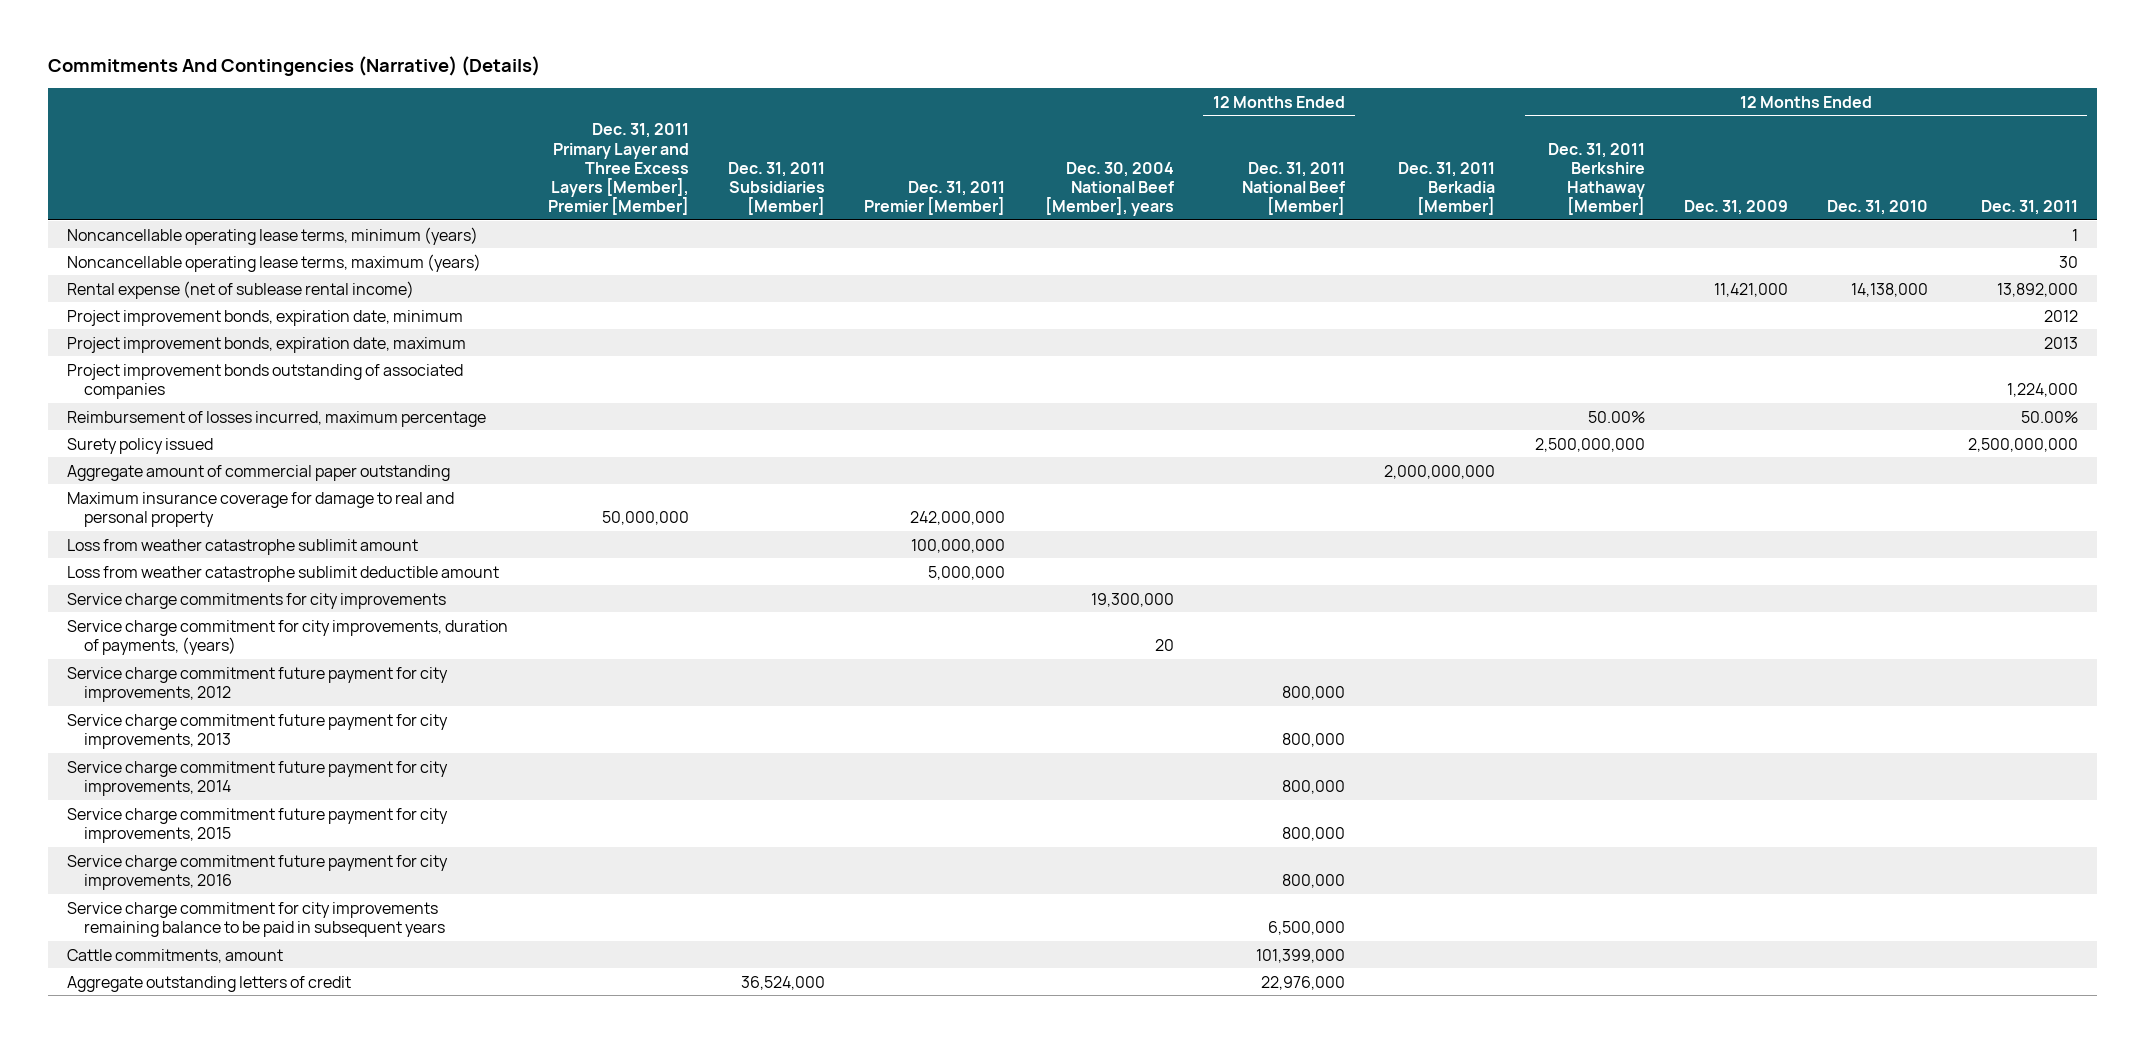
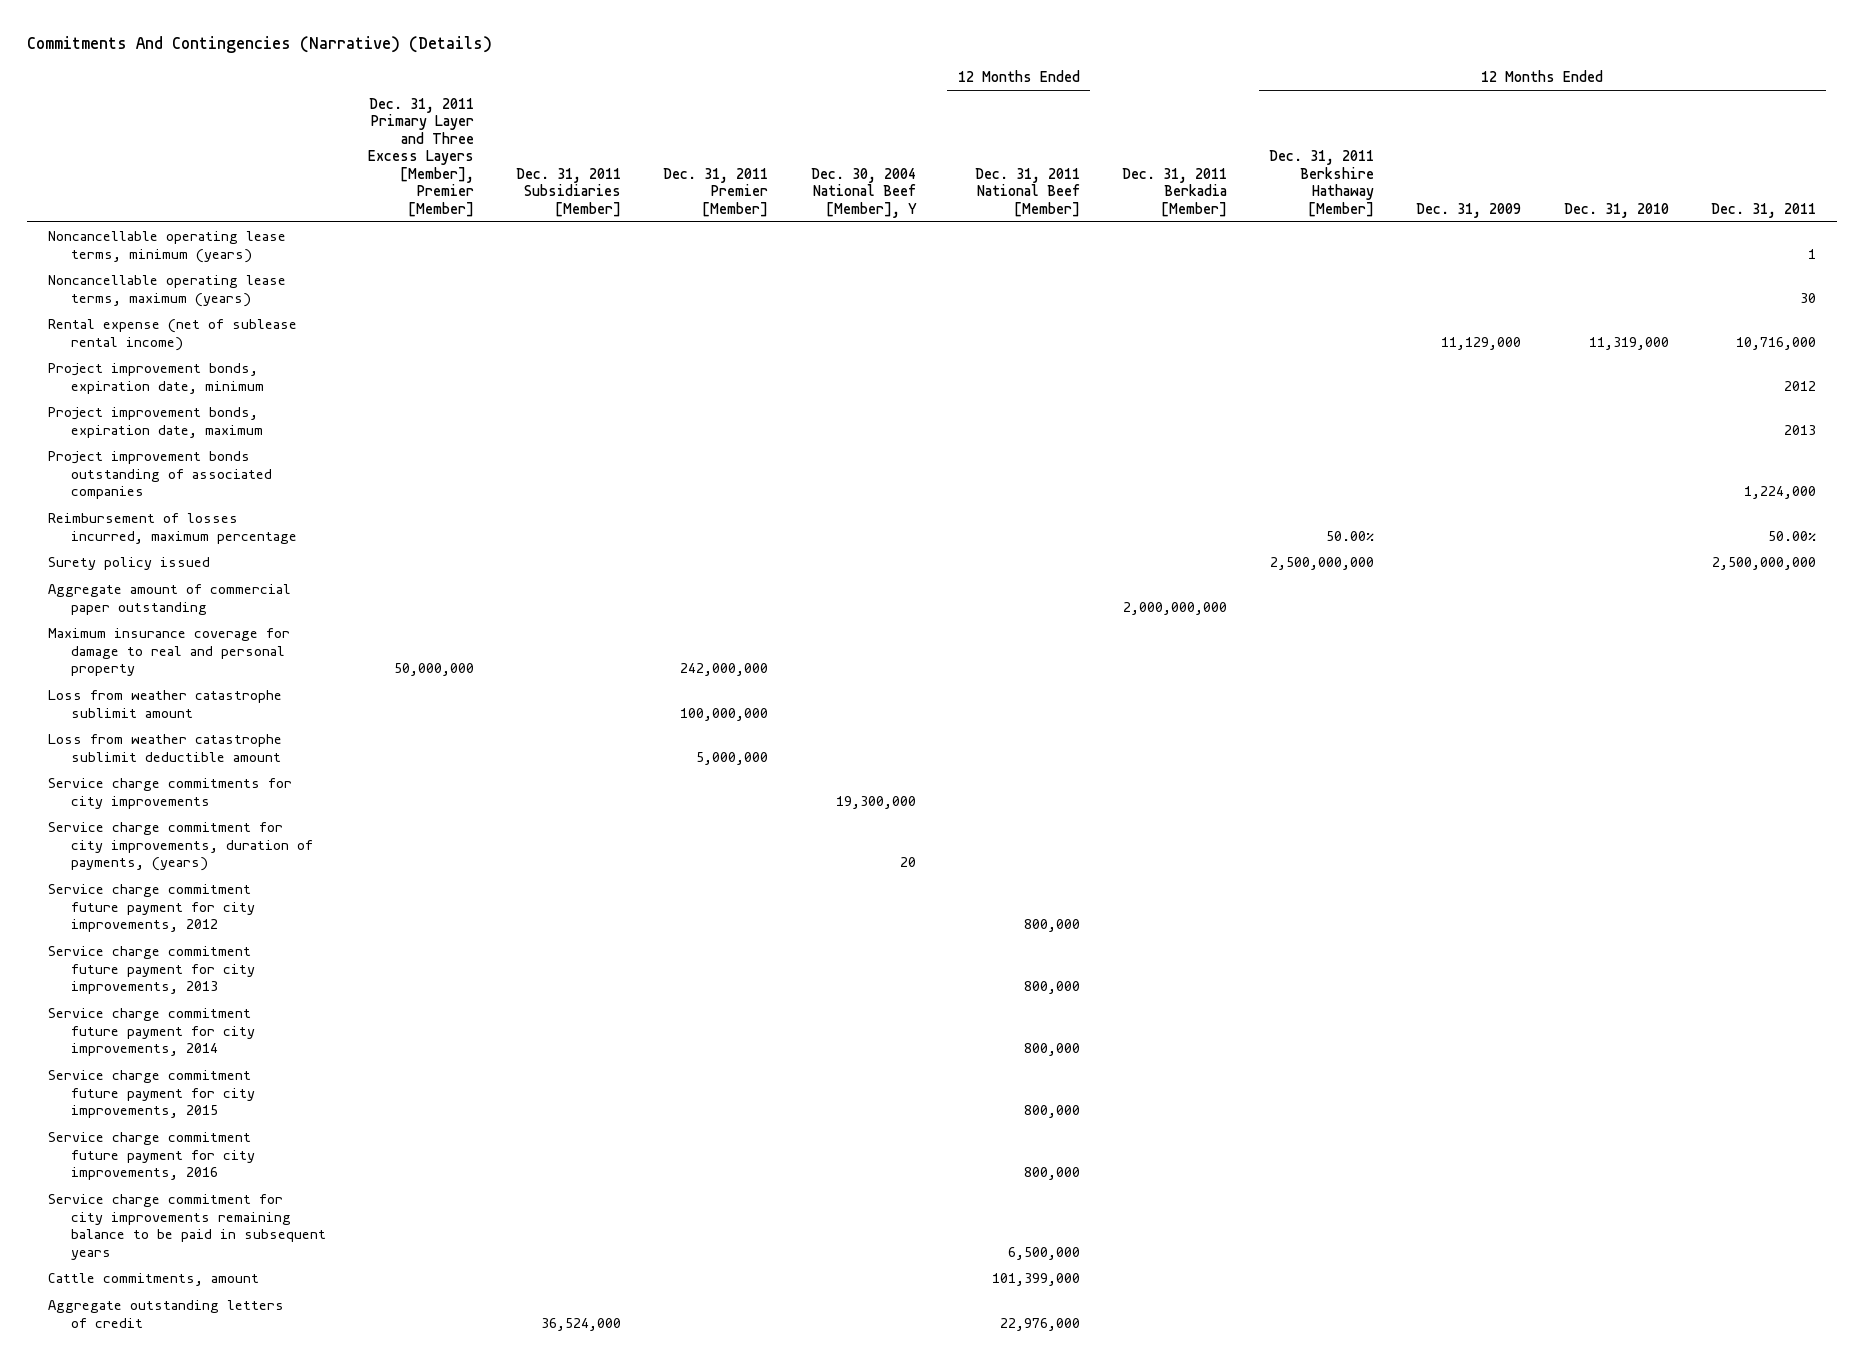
- | Dec. 31, 2011 Primary Layer and Three Excess Layers [Member], Premier [Member] | Dec. 31, 2011 Subsidiaries [Member] | Dec. 31, 2011 Premier [Member] | Dec. 30, 2004 National Beef [Member], years | 12 Months Ended Dec. 31, 2011 National Beef [Member] | Dec. 31, 2011 Berkadia [Member] | 12 Months Ended Dec. 31, 2011 Berkshire Hathaway [Member] | 12 Months Ended Dec. 31, 2009 | 12 Months Ended Dec. 31, 2010 | 12 Months Ended Dec. 31, 2011
+ | Dec. 31, 2011 Primary Layer and Three Excess Layers [Member], Premier [Member] | Dec. 31, 2011 Subsidiaries [Member] | Dec. 31, 2011 Premier [Member] | Dec. 30, 2004 National Beef [Member], Y | 12 Months Ended Dec. 31, 2011 National Beef [Member] | Dec. 31, 2011 Berkadia [Member] | 12 Months Ended Dec. 31, 2011 Berkshire Hathaway [Member] | 12 Months Ended Dec. 31, 2009 | 12 Months Ended Dec. 31, 2010 | 12 Months Ended Dec. 31, 2011
- Rental expense (net of sublease rental income) | | | | | | | | 11,421,000 | 14,138,000 | 13,892,000
+ Rental expense (net of sublease rental income) | | | | | | | | 11,129,000 | 11,319,000 | 10,716,000

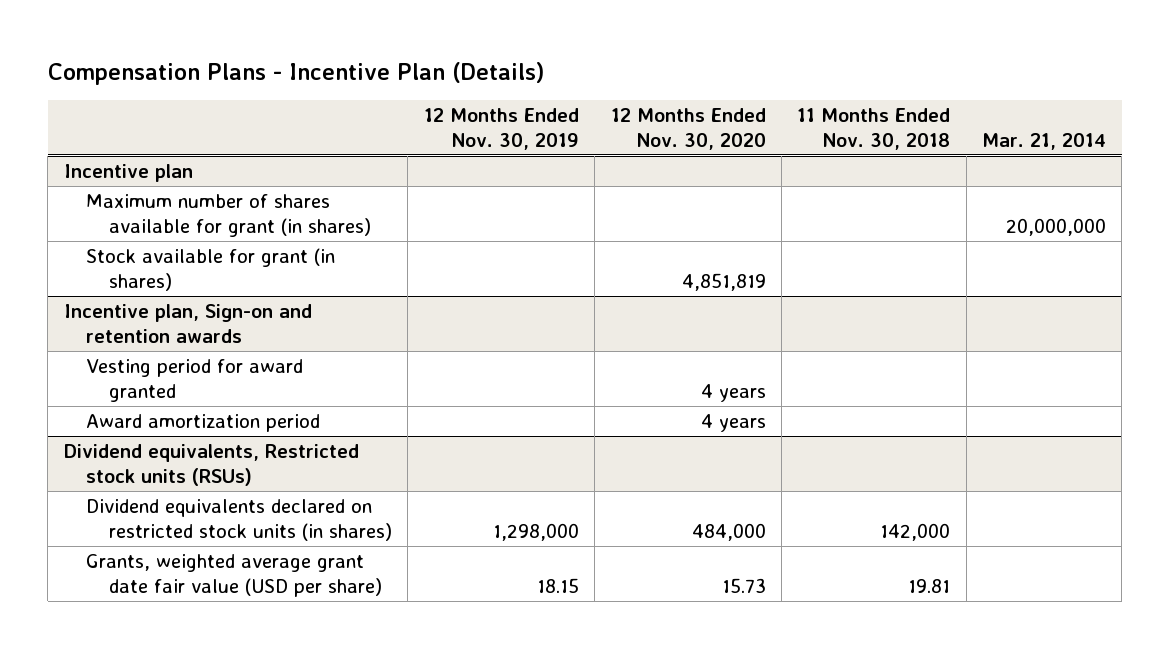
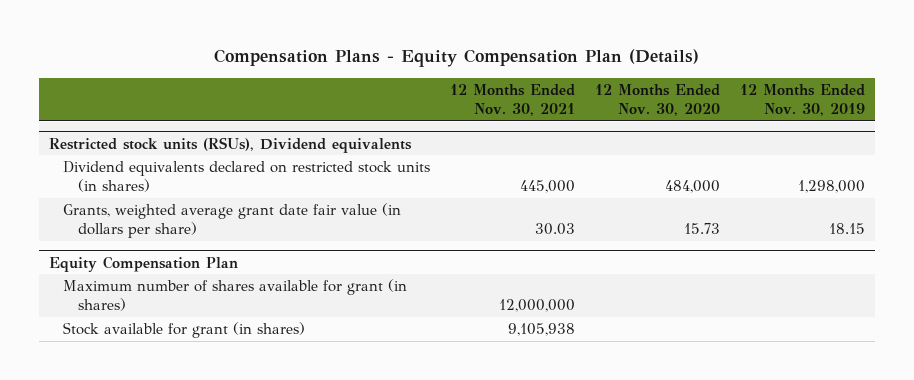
- Compensation Plans - Incentive Plan (Details)
+ Compensation Plans - Equity Compensation Plan (Details)
- | 12 Months Ended Nov. 30, 2019 | 12 Months Ended Nov. 30, 2020 | 11 Months Ended Nov. 30, 2018 | Mar. 21, 2014
+ | 12 Months Ended Nov. 30, 2021 | 12 Months Ended Nov. 30, 2020 | 12 Months Ended Nov. 30, 2019
- Incentive plan
- Maximum number of shares available for grant (in shares) | | | | 20,000,000
- Stock available for grant (in shares) | | 4,851,819 | |
- Incentive plan, Sign-on and retention awards
- Vesting period for award granted | | 4 years | |
- Award amortization period | | 4 years | |
- Dividend equivalents, Restricted stock units (RSUs)
+ Restricted stock units (RSUs), Dividend equivalents
- Grants, weighted average grant date fair value (USD per share) | 18.15 | 15.73 | 19.81 |
+ Grants, weighted average grant date fair value (in dollars per share) | 30.03 | 15.73 | 18.15
+ Equity Compensation Plan
+ Maximum number of shares available for grant (in shares) | 12,000,000 | |
+ Stock available for grant (in shares) | 9,105,938 | |

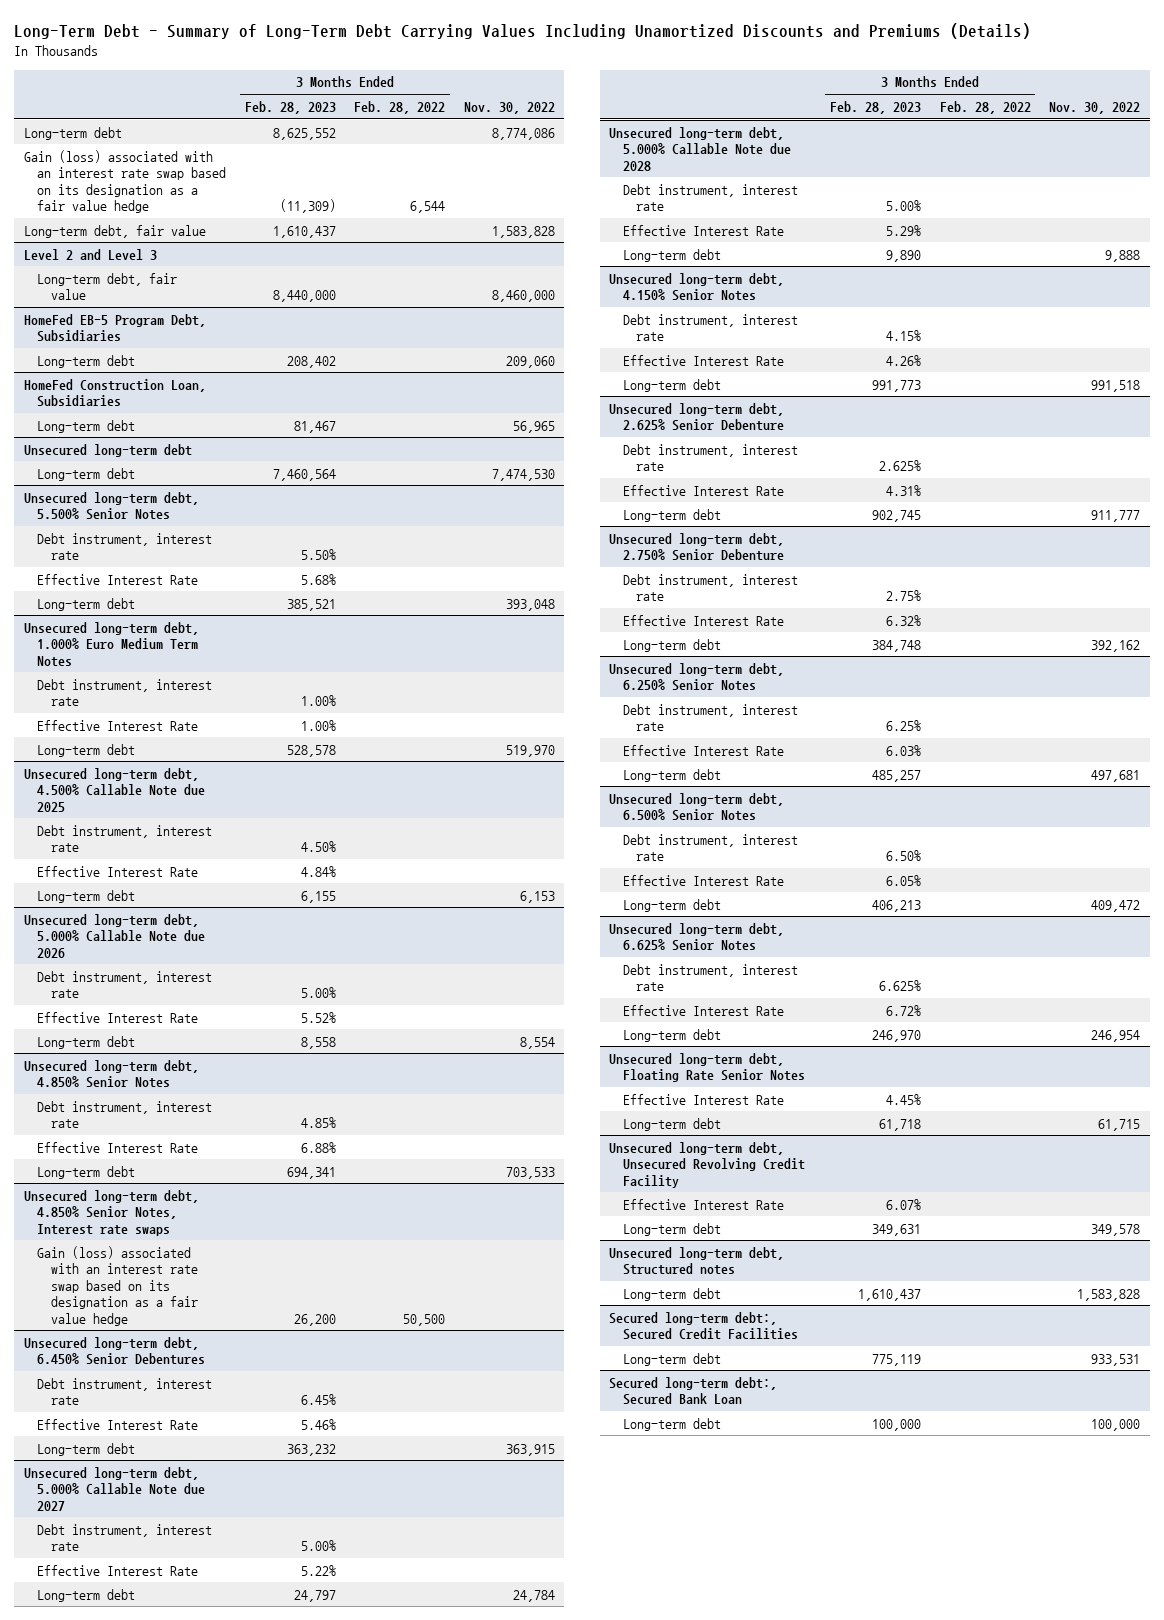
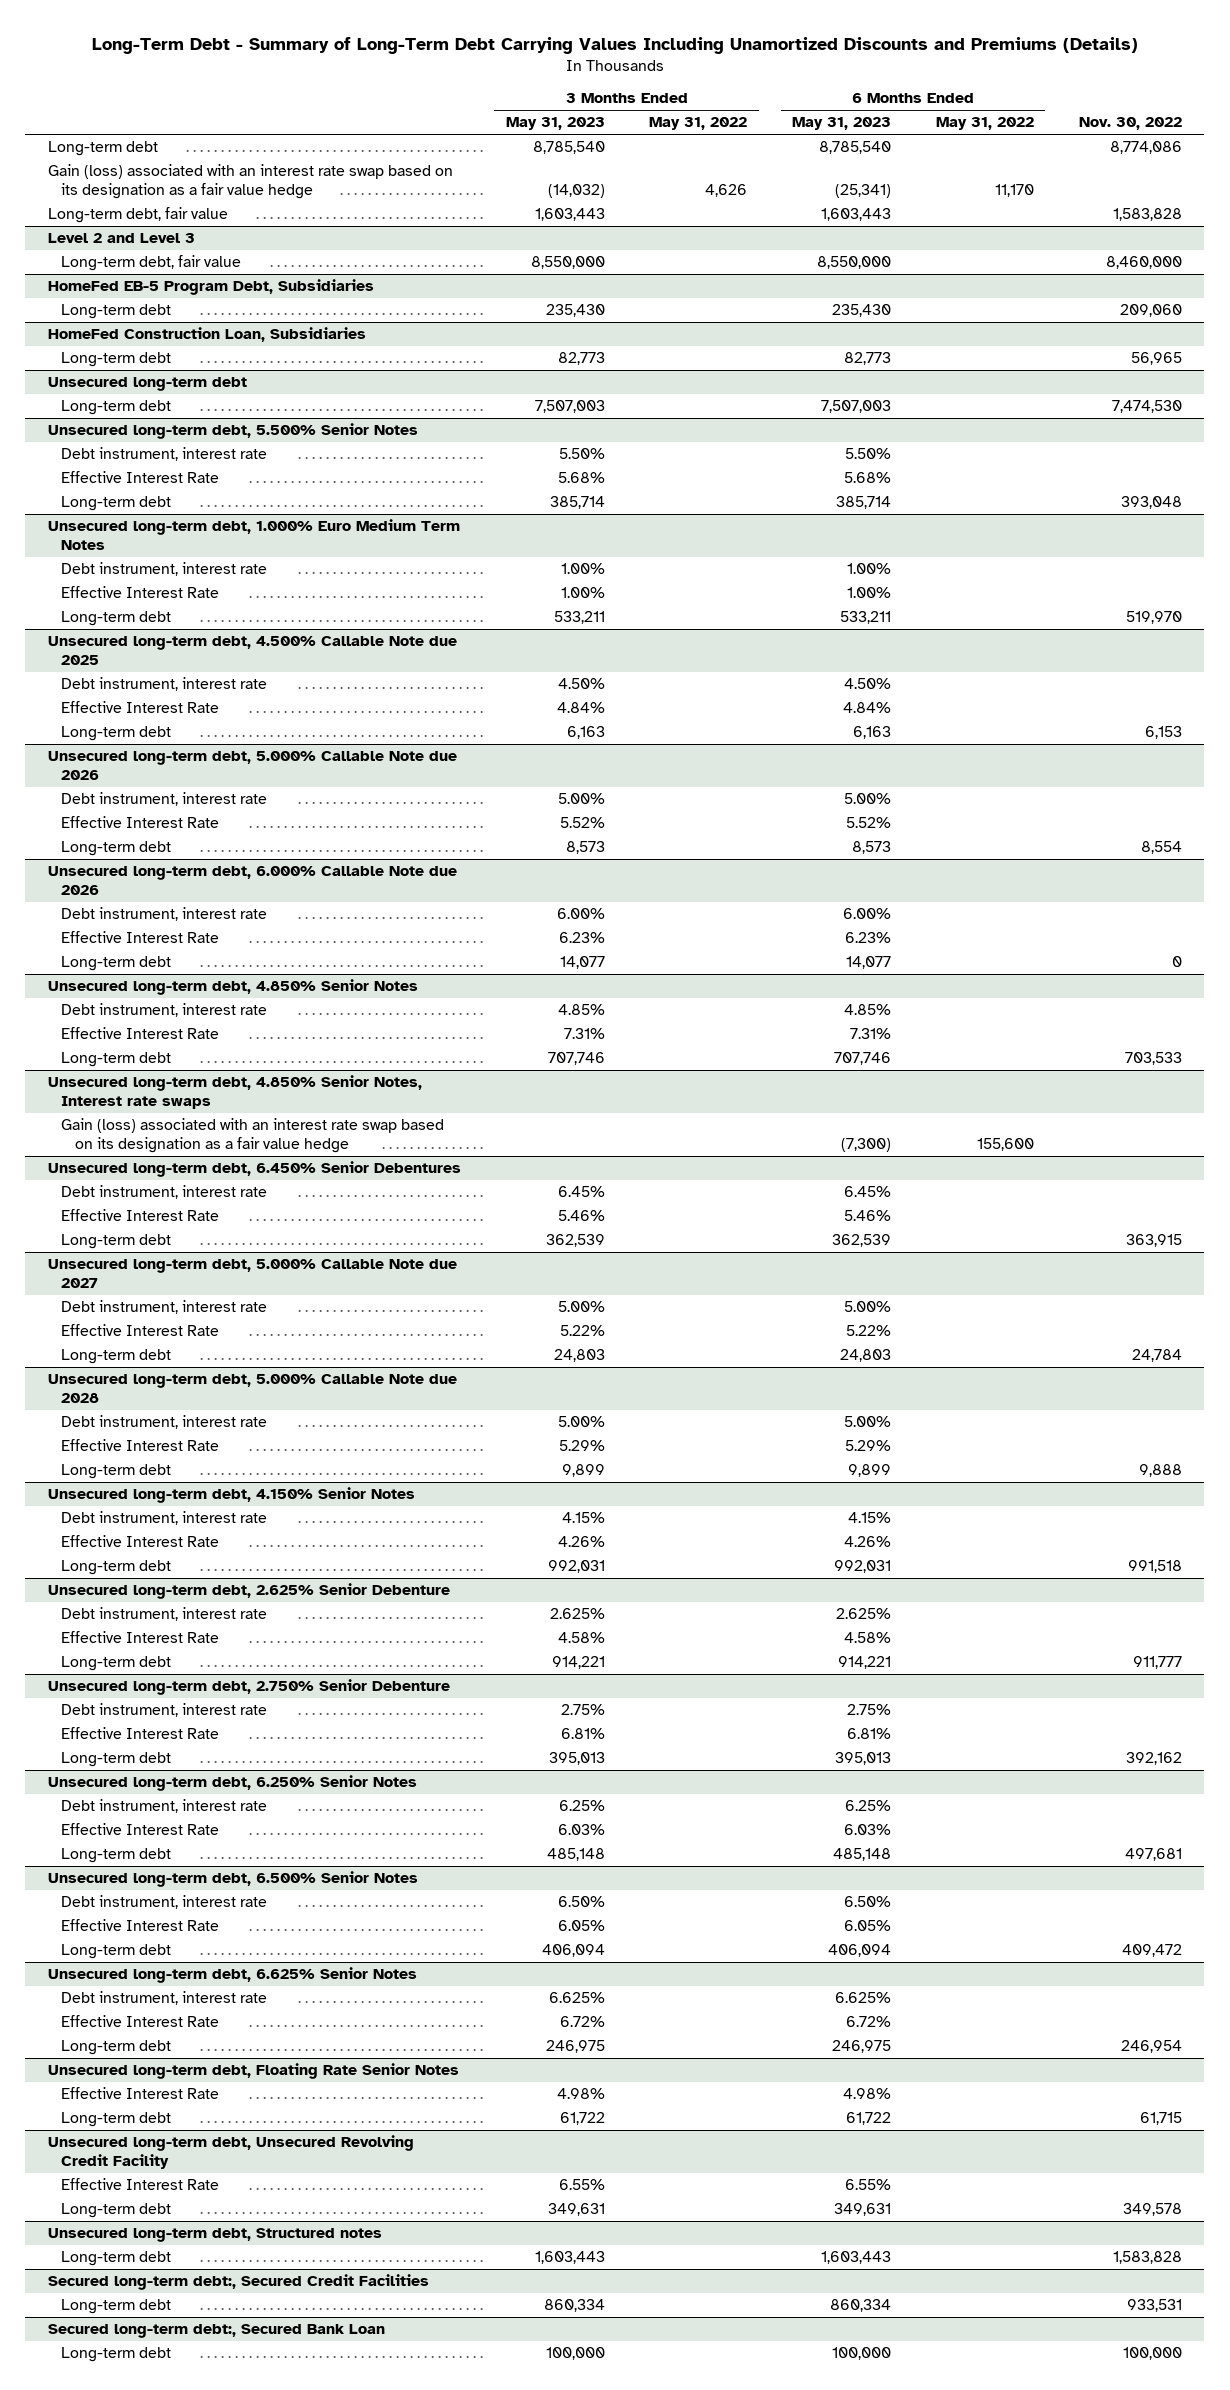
- | 3 Months Ended Feb. 28, 2023 | 3 Months Ended Feb. 28, 2022 | Nov. 30, 2022
+ | 3 Months Ended May 31, 2023 | 3 Months Ended May 31, 2022 | 6 Months Ended May 31, 2023 | 6 Months Ended May 31, 2022 | Nov. 30, 2022
+ Unsecured long-term debt, 6.000% Callable Note due 2026
+ Debt instrument, interest rate | 6.00% | | 6.00% | |
+ Effective Interest Rate | 6.23% | | 6.23% | |
+ Long-term debt | 14,077 | | 14,077 | | 0

